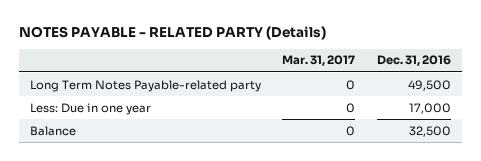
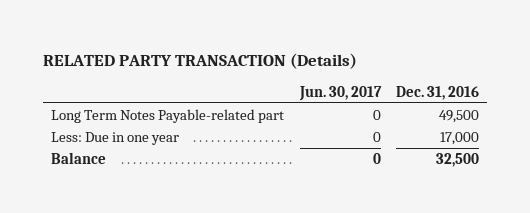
- NOTES PAYABLE - RELATED PARTY (Details)
+ RELATED PARTY TRANSACTION (Details)
- | Mar. 31, 2017 | Dec. 31, 2016
+ | Jun. 30, 2017 | Dec. 31, 2016
- Long Term Notes Payable-related party | 0 | 49,500
+ Long Term Notes Payable-related part | 0 | 49,500

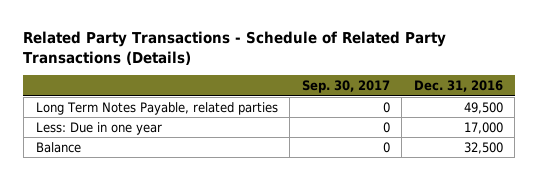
- RELATED PARTY TRANSACTION (Details)
+ Related Party Transactions - Schedule of Related Party Transactions (Details)
- | Jun. 30, 2017 | Dec. 31, 2016
+ | Sep. 30, 2017 | Dec. 31, 2016
- Long Term Notes Payable-related part | 0 | 49,500
+ Long Term Notes Payable, related parties | 0 | 49,500

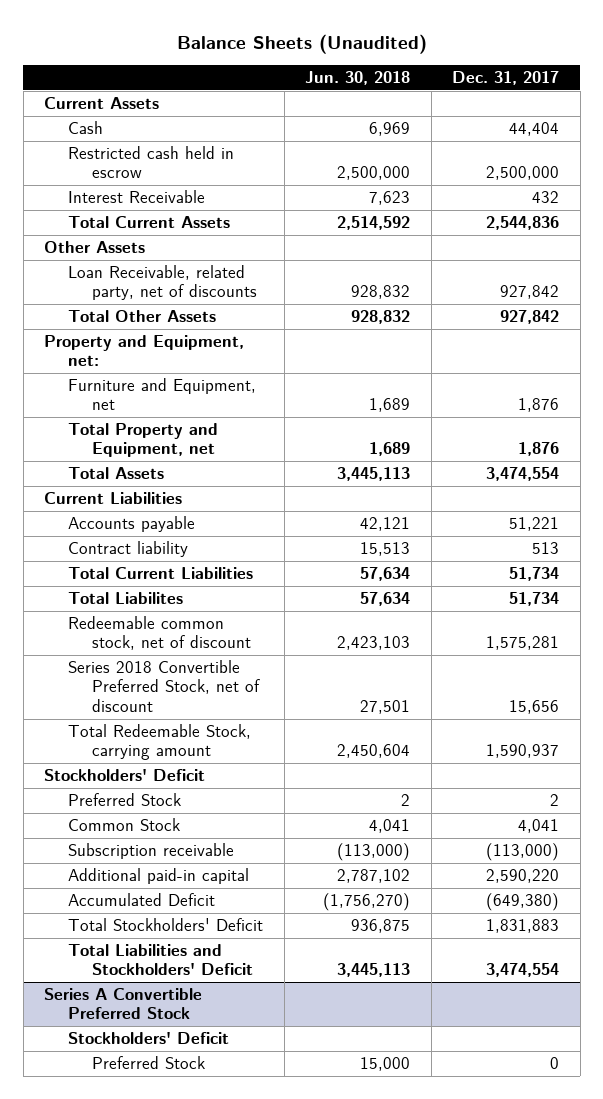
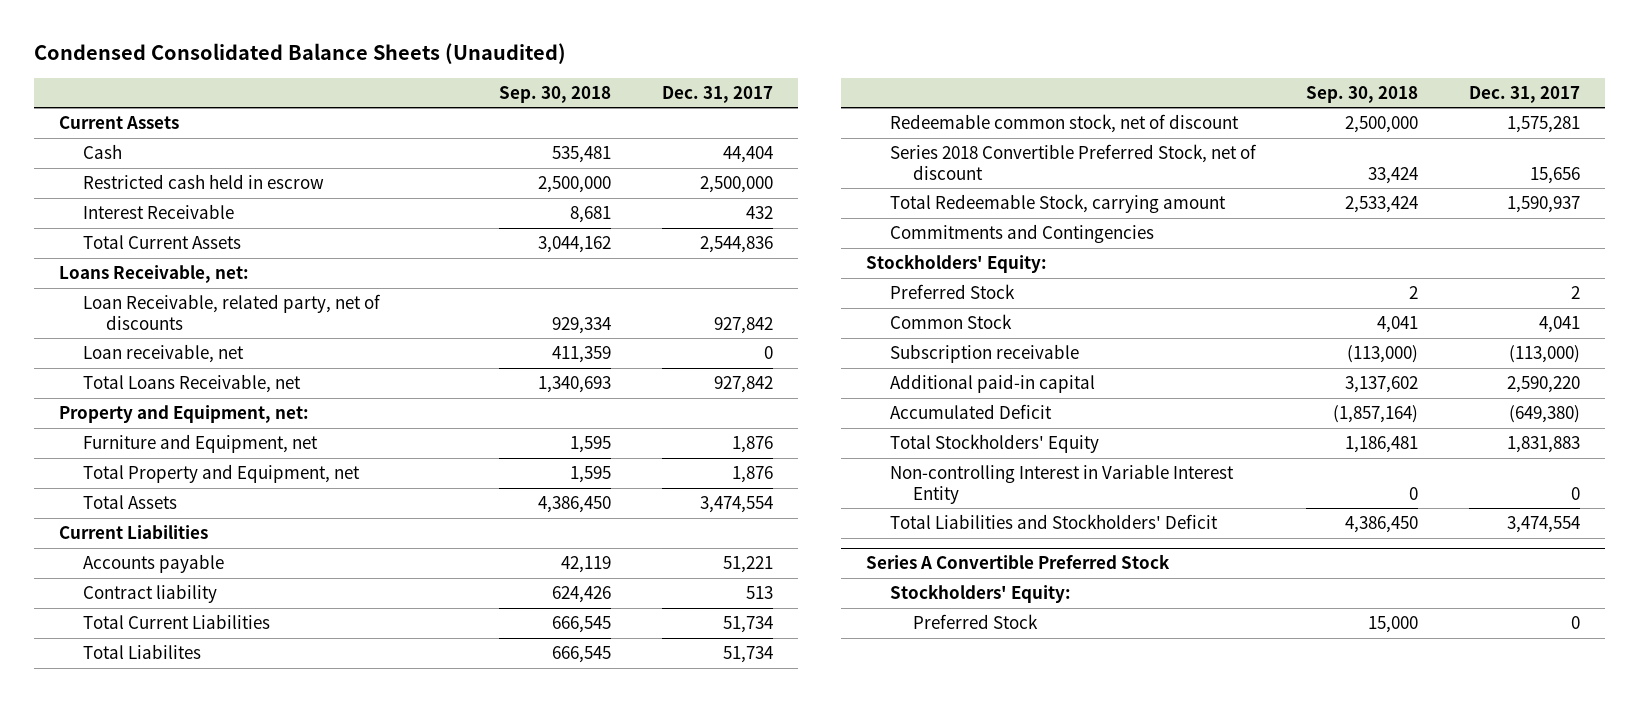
- Balance Sheets (Unaudited)
+ Condensed Consolidated Balance Sheets (Unaudited)
- | Jun. 30, 2018 | Dec. 31, 2017
+ | Sep. 30, 2018 | Dec. 31, 2017
- Other Assets
+ Loans Receivable, net:
- Total Other Assets | 928,832 | 927,842
+ Loan receivable, net | 411,359 | 0
+ Total Loans Receivable, net | 1,340,693 | 927,842
- Stockholders' Deficit
+ Commitments and Contingencies
+ Stockholders' Equity:
- Total Stockholders' Deficit | 936,875 | 1,831,883
+ Total Stockholders' Equity | 1,186,481 | 1,831,883
+ Non-controlling Interest in Variable Interest Entity | 0 | 0
@ Series A Convertible Preferred Stock
- Stockholders' Deficit
+ Stockholders' Equity:

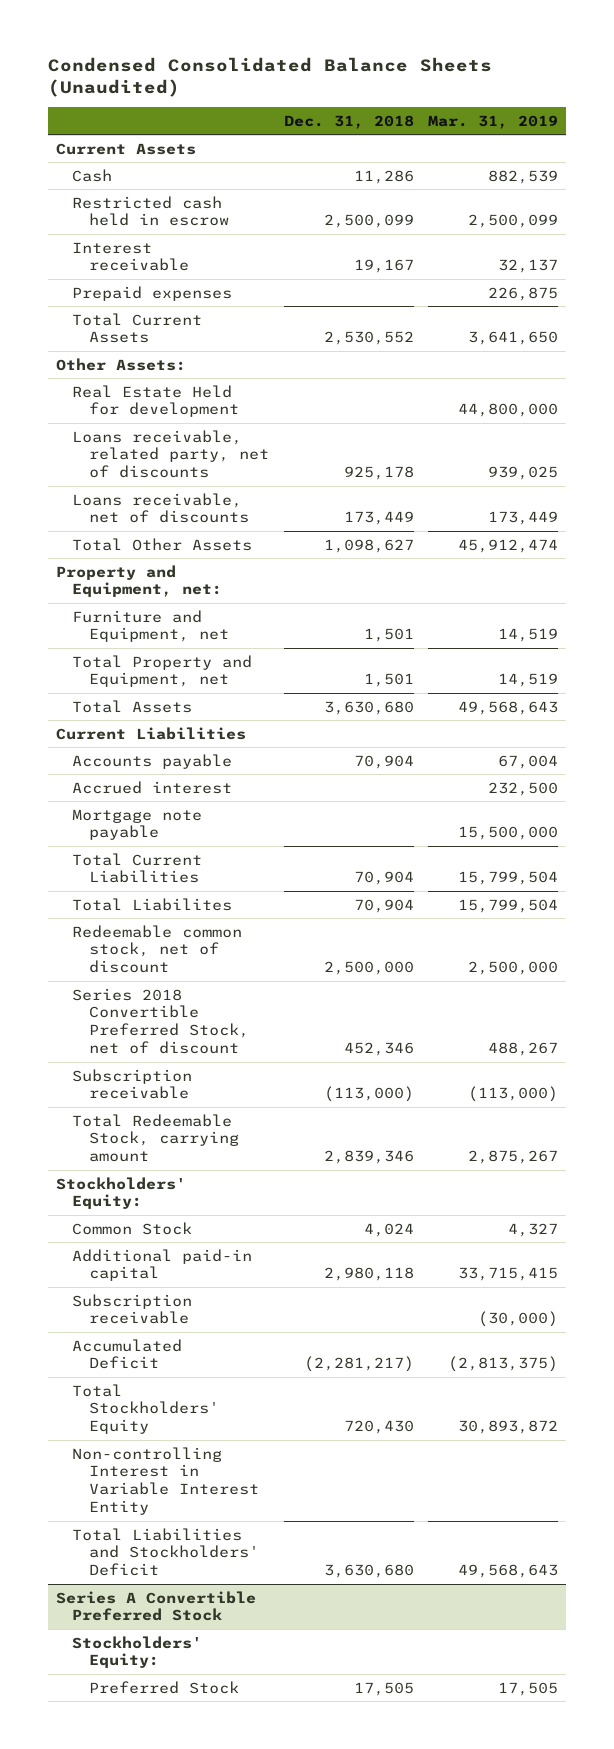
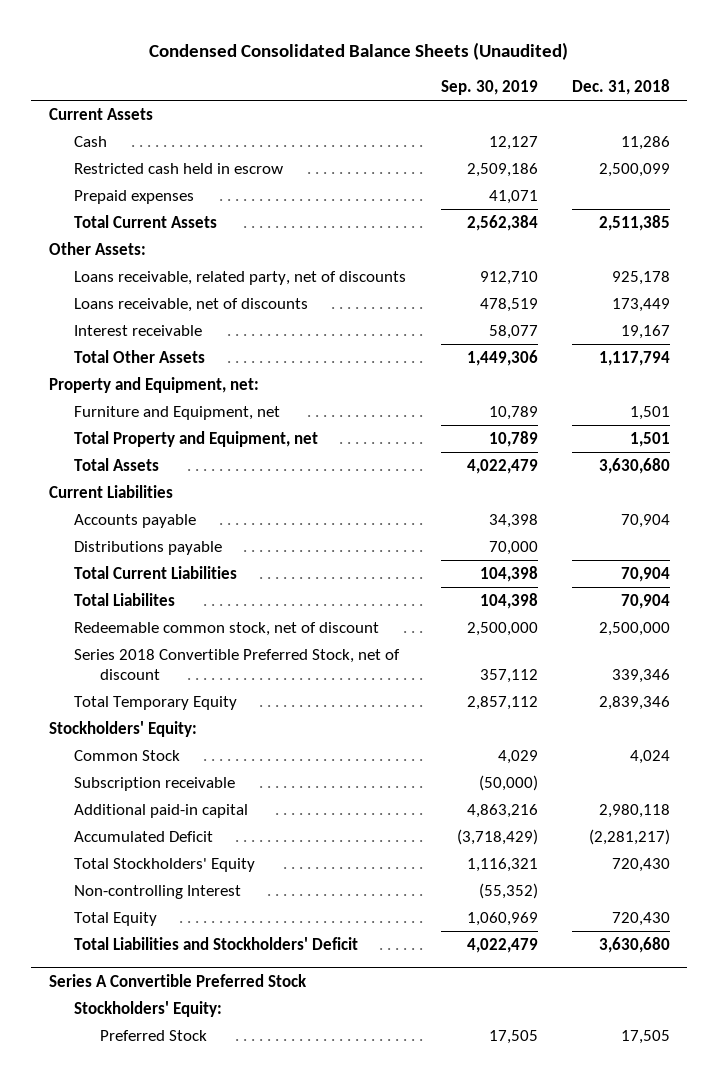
- | Dec. 31, 2018 | Mar. 31, 2019
+ | Sep. 30, 2019 | Dec. 31, 2018
- Total Current Assets | 2,530,552 | 3,641,650
+ Total Current Assets | 2,562,384 | 2,511,385
- Real Estate Held for development | | 44,800,000
- Total Other Assets | 1,098,627 | 45,912,474
moved down: Interest receivable | 58,077 | 19,167
+ Total Other Assets | 1,449,306 | 1,117,794
- Accrued interest | | 232,500
- Mortgage note payable | | 15,500,000
+ Distributions payable | 70,000 |
- Series 2018 Convertible Preferred Stock, net of discount | 452,346 | 488,267
- Subscription receivable | (113,000) | (113,000)
- Total Redeemable Stock, carrying amount | 2,839,346 | 2,875,267
+ Series 2018 Convertible Preferred Stock, net of discount | 357,112 | 339,346
+ Total Temporary Equity | 2,857,112 | 2,839,346
moved down: Additional paid-in capital | 4,863,216 | 2,980,118
- Non-controlling Interest in Variable Interest Entity
+ Non-controlling Interest | (55,352) |
+ Total Equity | 1,060,969 | 720,430

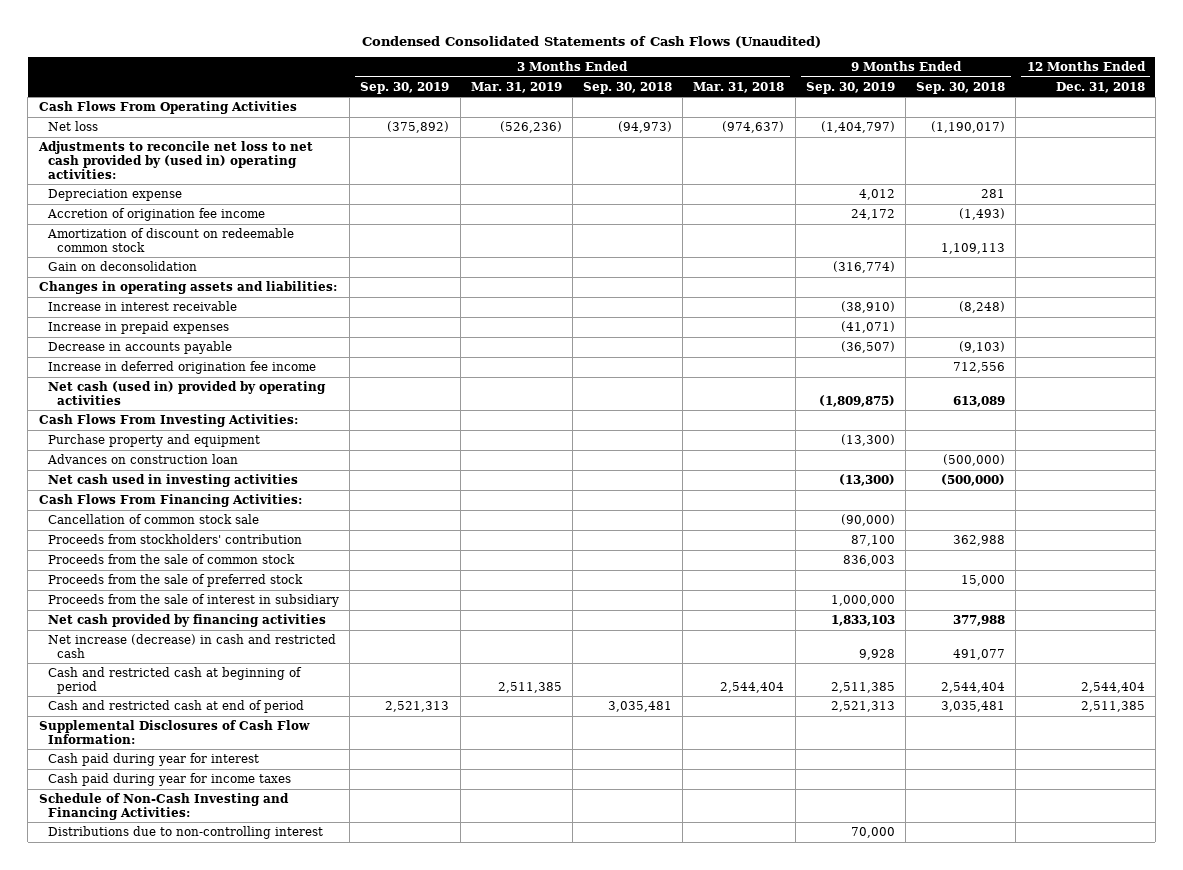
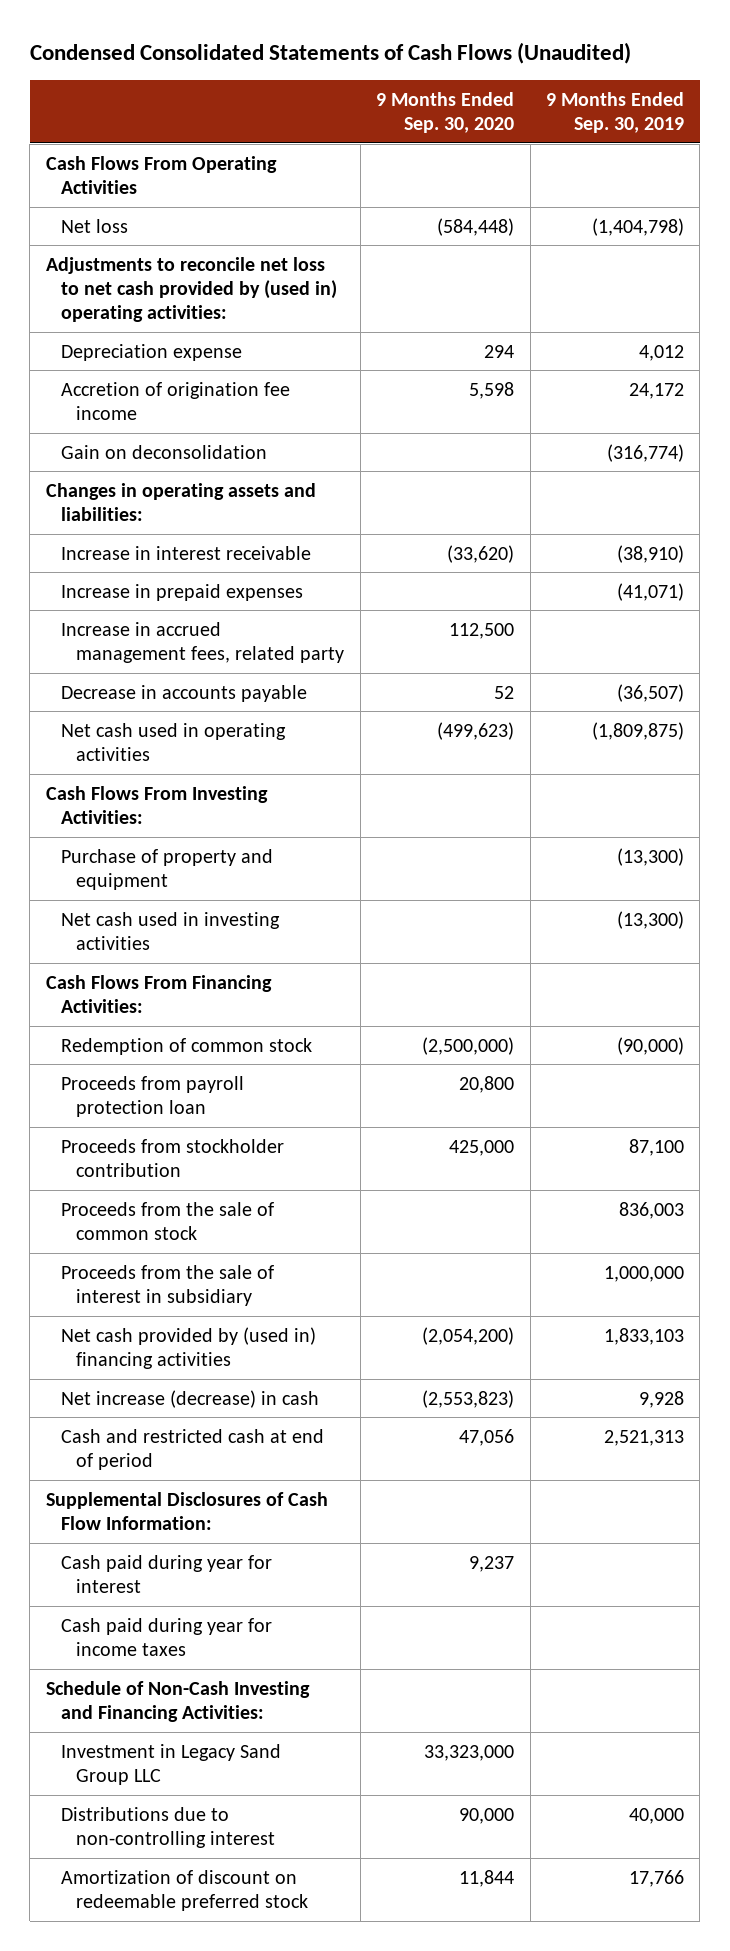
- | 3 Months Ended Sep. 30, 2019 | 3 Months Ended Mar. 31, 2019 | 3 Months Ended Sep. 30, 2018 | 3 Months Ended Mar. 31, 2018 | 9 Months Ended Sep. 30, 2019 | 9 Months Ended Sep. 30, 2018 | 12 Months Ended Dec. 31, 2018
+ | 9 Months Ended Sep. 30, 2020 | 9 Months Ended Sep. 30, 2019
- Net loss | (375,892) | (526,236) | (94,973) | (974,637) | (1,404,797) | (1,190,017) |
+ Net loss | (584,448) | (1,404,798)
- Amortization of discount on redeemable common stock | | | | | | 1,109,113 |
+ Increase in accrued management fees, related party | 112,500 |
- Increase in deferred origination fee income | | | | | | 712,556 |
- Net cash (used in) provided by operating activities | | | | | (1,809,875) | 613,089 |
+ Net cash used in operating activities | (499,623) | (1,809,875)
- Purchase property and equipment | | | | | (13,300) | |
- Advances on construction loan | | | | | | (500,000) |
+ Purchase of property and equipment | | (13,300)
- Cancellation of common stock sale | | | | | (90,000) | |
- Proceeds from stockholders' contribution | | | | | 87,100 | 362,988 |
+ Redemption of common stock | (2,500,000) | (90,000)
+ Proceeds from payroll protection loan | 20,800 |
+ Proceeds from stockholder contribution | 425,000 | 87,100
- Proceeds from the sale of preferred stock | | | | | | 15,000 |
- Net cash provided by financing activities | | | | | 1,833,103 | 377,988 |
- Net increase (decrease) in cash and restricted cash | | | | | 9,928 | 491,077 |
- Cash and restricted cash at beginning of period | | 2,511,385 | | 2,544,404 | 2,511,385 | 2,544,404 | 2,544,404
+ Net cash provided by (used in) financing activities | (2,054,200) | 1,833,103
+ Net increase (decrease) in cash | (2,553,823) | 9,928
- Distributions due to non-controlling interest | | | | | 70,000 | |
+ Investment in Legacy Sand Group LLC | 33,323,000 |
+ Distributions due to non-controlling interest | 90,000 | 40,000
+ Amortization of discount on redeemable preferred stock | 11,844 | 17,766

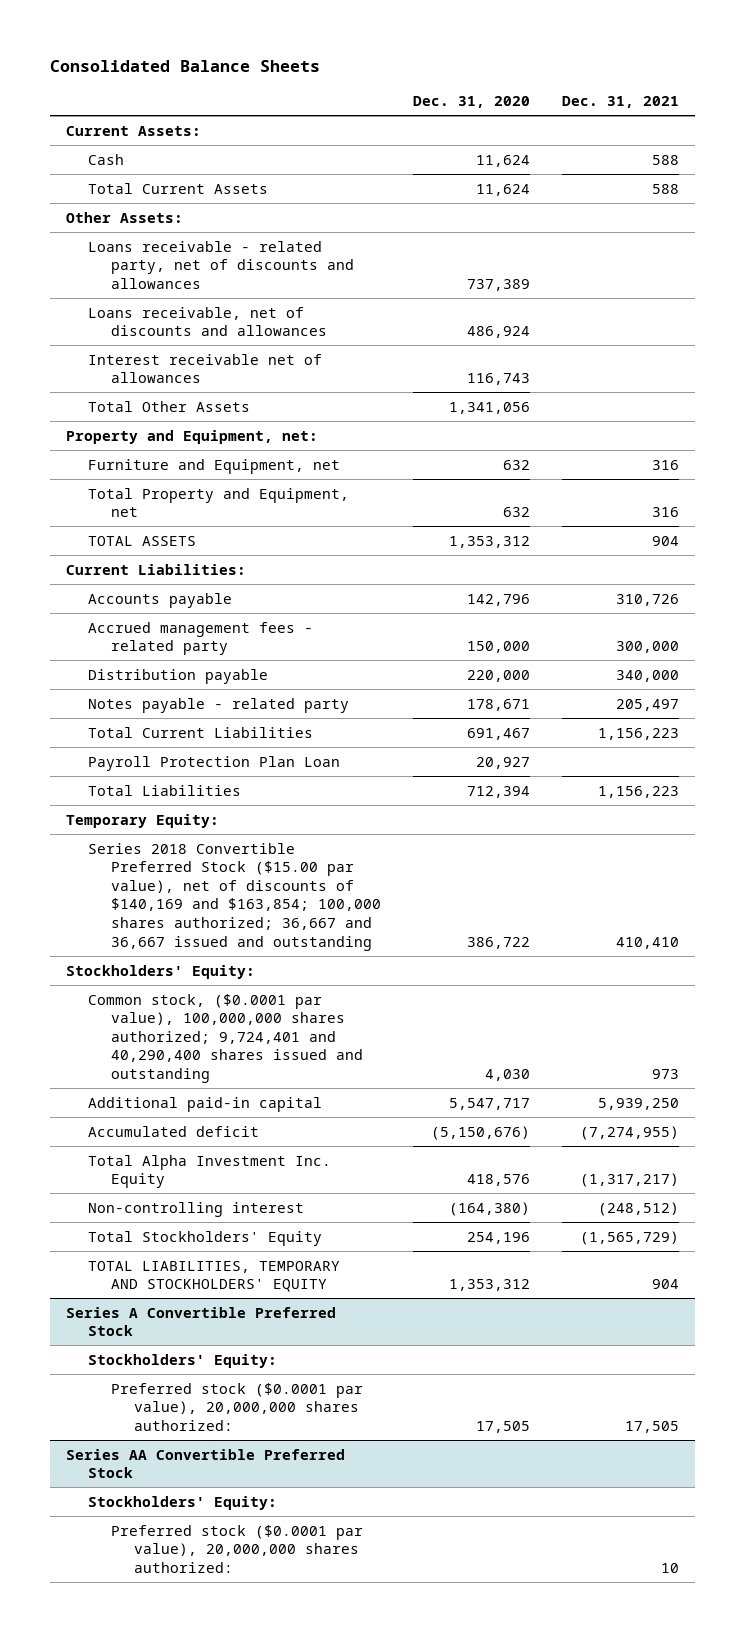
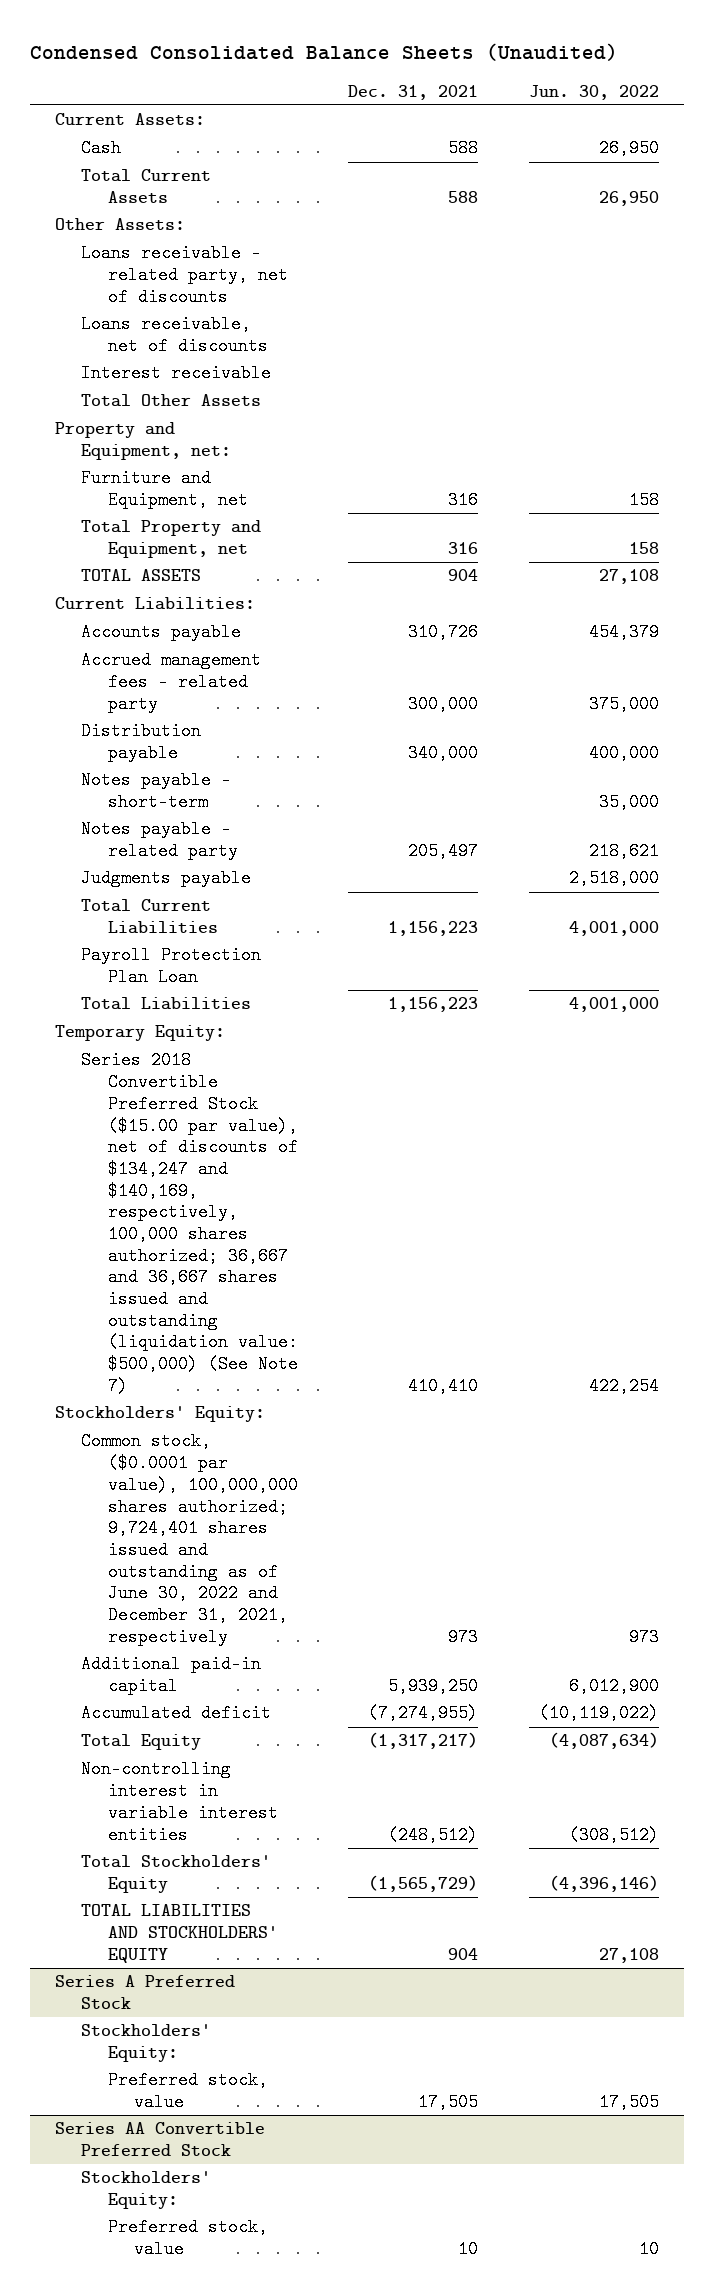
- Consolidated Balance Sheets
+ Condensed Consolidated Balance Sheets (Unaudited)
- | Dec. 31, 2020 | Dec. 31, 2021
+ | Dec. 31, 2021 | Jun. 30, 2022
- Loans receivable - related party, net of discounts and allowances | 737,389 |
- Loans receivable, net of discounts and allowances | 486,924 |
- Interest receivable net of allowances | 116,743 |
+ Loans receivable - related party, net of discounts
+ Loans receivable, net of discounts
+ Interest receivable
+ Notes payable - short-term | | 35,000
+ Judgments payable | | 2,518,000
- Series 2018 Convertible Preferred Stock ($15.00 par value), net of discounts of $140,169 and $163,854; 100,000 shares authorized; 36,667 and 36,667 issued and outstanding | 386,722 | 410,410
+ Series 2018 Convertible Preferred Stock ($15.00 par value), net of discounts of $134,247 and $140,169, respectively, 100,000 shares authorized; 36,667 and 36,667 shares issued and outstanding (liquidation value: $500,000) (See Note 7) | 410,410 | 422,254
- Common stock, ($0.0001 par value), 100,000,000 shares authorized; 9,724,401 and 40,290,400 shares issued and outstanding | 4,030 | 973
+ Common stock, ($0.0001 par value), 100,000,000 shares authorized; 9,724,401 shares issued and outstanding as of June 30, 2022 and December 31, 2021, respectively | 973 | 973
- Total Alpha Investment Inc. Equity | 418,576 | (1,317,217)
- Non-controlling interest | (164,380) | (248,512)
+ Total Equity | (1,317,217) | (4,087,634)
+ Non-controlling interest in variable interest entities | (248,512) | (308,512)
- TOTAL LIABILITIES, TEMPORARY AND STOCKHOLDERS' EQUITY | 1,353,312 | 904
- Series A Convertible Preferred Stock
+ TOTAL LIABILITIES AND STOCKHOLDERS' EQUITY | 904 | 27,108
+ Series A Preferred Stock
- Preferred stock ($0.0001 par value), 20,000,000 shares authorized: | 17,505 | 17,505
+ Preferred stock, value | 17,505 | 17,505
@ Series AA Convertible Preferred Stock
- Preferred stock ($0.0001 par value), 20,000,000 shares authorized: | | 10
+ Preferred stock, value | 10 | 10

